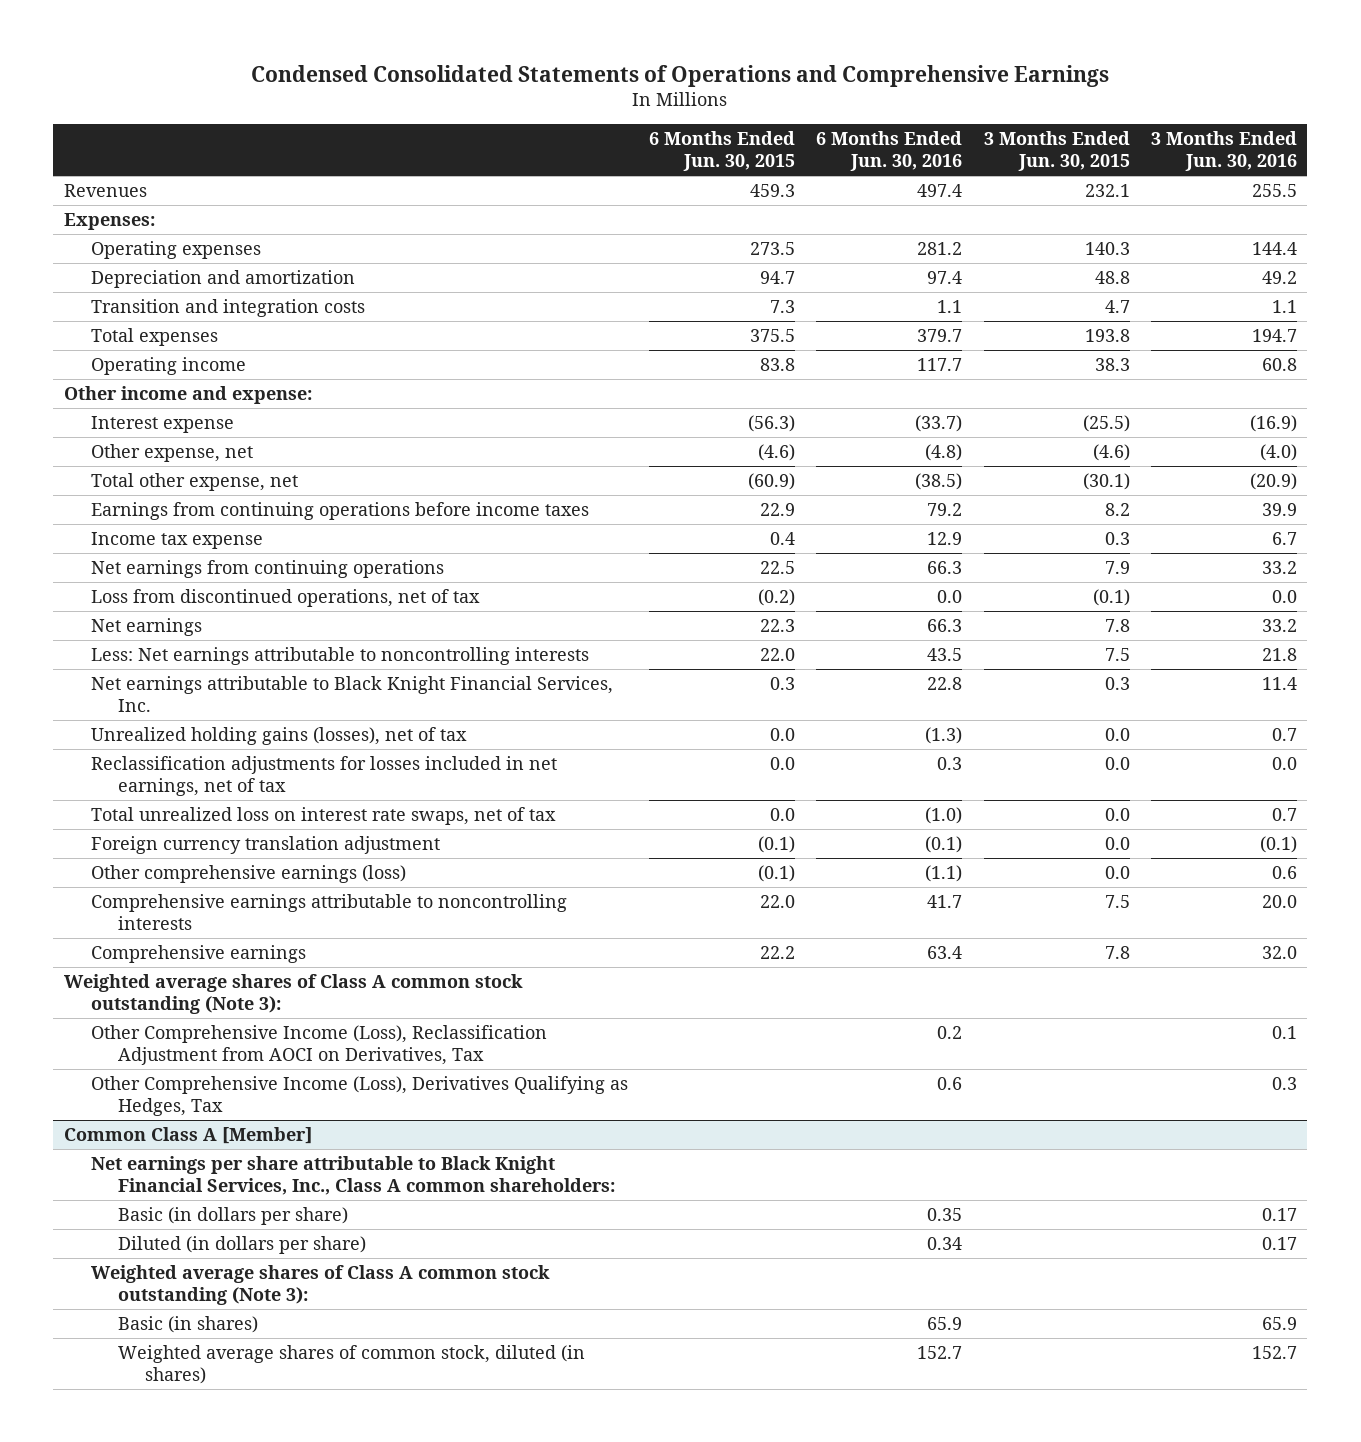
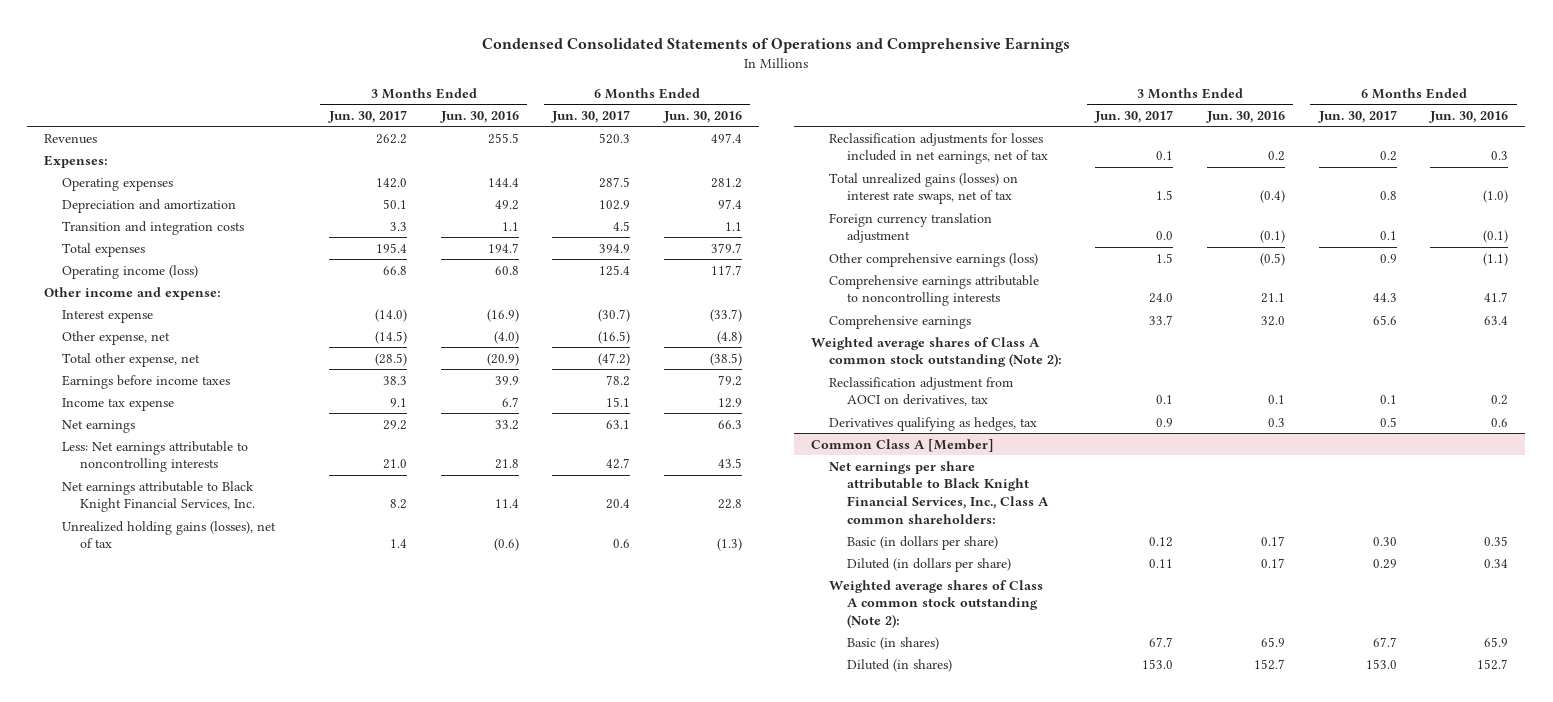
- | 6 Months Ended Jun. 30, 2015 | 6 Months Ended Jun. 30, 2016 | 3 Months Ended Jun. 30, 2015 | 3 Months Ended Jun. 30, 2016
+ | 3 Months Ended Jun. 30, 2017 | 3 Months Ended Jun. 30, 2016 | 6 Months Ended Jun. 30, 2017 | 6 Months Ended Jun. 30, 2016
- Operating income | 83.8 | 117.7 | 38.3 | 60.8
+ Operating income (loss) | 66.8 | 60.8 | 125.4 | 117.7
- Earnings from continuing operations before income taxes | 22.9 | 79.2 | 8.2 | 39.9
+ Earnings before income taxes | 38.3 | 39.9 | 78.2 | 79.2
- Net earnings from continuing operations | 22.5 | 66.3 | 7.9 | 33.2
- Loss from discontinued operations, net of tax | (0.2) | 0.0 | (0.1) | 0.0
- Unrealized holding gains (losses), net of tax | 0.0 | (1.3) | 0.0 | 0.7
- Reclassification adjustments for losses included in net earnings, net of tax | 0.0 | 0.3 | 0.0 | 0.0
- Total unrealized loss on interest rate swaps, net of tax | 0.0 | (1.0) | 0.0 | 0.7
+ Unrealized holding gains (losses), net of tax | 1.4 | (0.6) | 0.6 | (1.3)
+ Reclassification adjustments for losses included in net earnings, net of tax | 0.1 | 0.2 | 0.2 | 0.3
+ Total unrealized gains (losses) on interest rate swaps, net of tax | 1.5 | (0.4) | 0.8 | (1.0)
- Other comprehensive earnings (loss) | (0.1) | (1.1) | 0.0 | 0.6
- Comprehensive earnings attributable to noncontrolling interests | 22.0 | 41.7 | 7.5 | 20.0
+ Other comprehensive earnings (loss) | 1.5 | (0.5) | 0.9 | (1.1)
+ Comprehensive earnings attributable to noncontrolling interests | 24.0 | 21.1 | 44.3 | 41.7
- Weighted average shares of Class A common stock outstanding (Note 3):
- Other Comprehensive Income (Loss), Reclassification Adjustment from AOCI on Derivatives, Tax | | 0.2 | | 0.1
- Other Comprehensive Income (Loss), Derivatives Qualifying as Hedges, Tax | | 0.6 | | 0.3
+ Weighted average shares of Class A common stock outstanding (Note 2):
+ Reclassification adjustment from AOCI on derivatives, tax | 0.1 | 0.1 | 0.1 | 0.2
+ Derivatives qualifying as hedges, tax | 0.9 | 0.3 | 0.5 | 0.6
@ Common Class A [Member]
- Weighted average shares of Class A common stock outstanding (Note 3):
+ Weighted average shares of Class A common stock outstanding (Note 2):
- Weighted average shares of common stock, diluted (in shares) | | 152.7 | | 152.7
+ Diluted (in shares) | 153.0 | 152.7 | 153.0 | 152.7

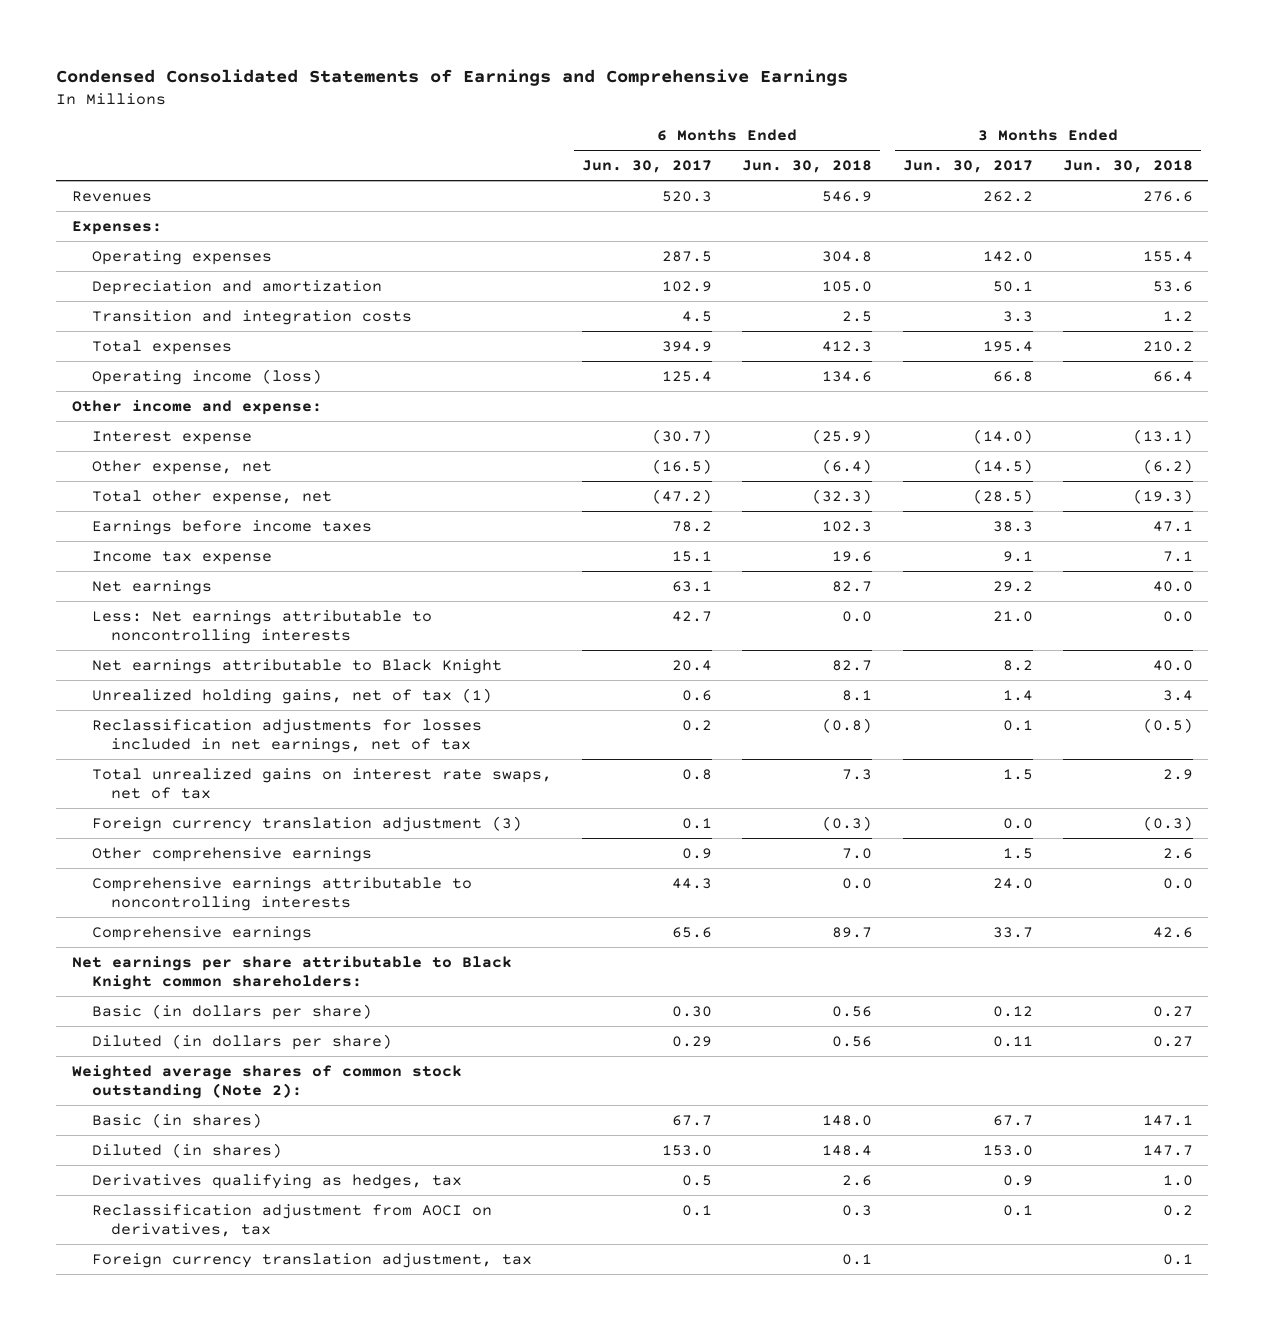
- Condensed Consolidated Statements of Operations and Comprehensive Earnings
+ Condensed Consolidated Statements of Earnings and Comprehensive Earnings
- | 3 Months Ended Jun. 30, 2017 | 3 Months Ended Jun. 30, 2016 | 6 Months Ended Jun. 30, 2017 | 6 Months Ended Jun. 30, 2016
+ | 6 Months Ended Jun. 30, 2017 | 6 Months Ended Jun. 30, 2018 | 3 Months Ended Jun. 30, 2017 | 3 Months Ended Jun. 30, 2018
- Net earnings attributable to Black Knight Financial Services, Inc. | 8.2 | 11.4 | 20.4 | 22.8
- Unrealized holding gains (losses), net of tax | 1.4 | (0.6) | 0.6 | (1.3)
+ Net earnings attributable to Black Knight | 20.4 | 82.7 | 8.2 | 40.0
+ Unrealized holding gains, net of tax (1) | 0.6 | 8.1 | 1.4 | 3.4
- Total unrealized gains (losses) on interest rate swaps, net of tax | 1.5 | (0.4) | 0.8 | (1.0)
- Foreign currency translation adjustment | 0.0 | (0.1) | 0.1 | (0.1)
- Other comprehensive earnings (loss) | 1.5 | (0.5) | 0.9 | (1.1)
+ Total unrealized gains on interest rate swaps, net of tax | 0.8 | 7.3 | 1.5 | 2.9
+ Foreign currency translation adjustment (3) | 0.1 | (0.3) | 0.0 | (0.3)
+ Other comprehensive earnings | 0.9 | 7.0 | 1.5 | 2.6
- Weighted average shares of Class A common stock outstanding (Note 2):
- Common Class A [Member]
- Net earnings per share attributable to Black Knight Financial Services, Inc., Class A common shareholders:
+ Net earnings per share attributable to Black Knight common shareholders:
- Weighted average shares of Class A common stock outstanding (Note 2):
+ Weighted average shares of common stock outstanding (Note 2):
moved down: Derivatives qualifying as hedges, tax | 0.5 | 2.6 | 0.9 | 1.0
moved down: Reclassification adjustment from AOCI on derivatives, tax | 0.1 | 0.3 | 0.1 | 0.2
+ Foreign currency translation adjustment, tax | | 0.1 | | 0.1

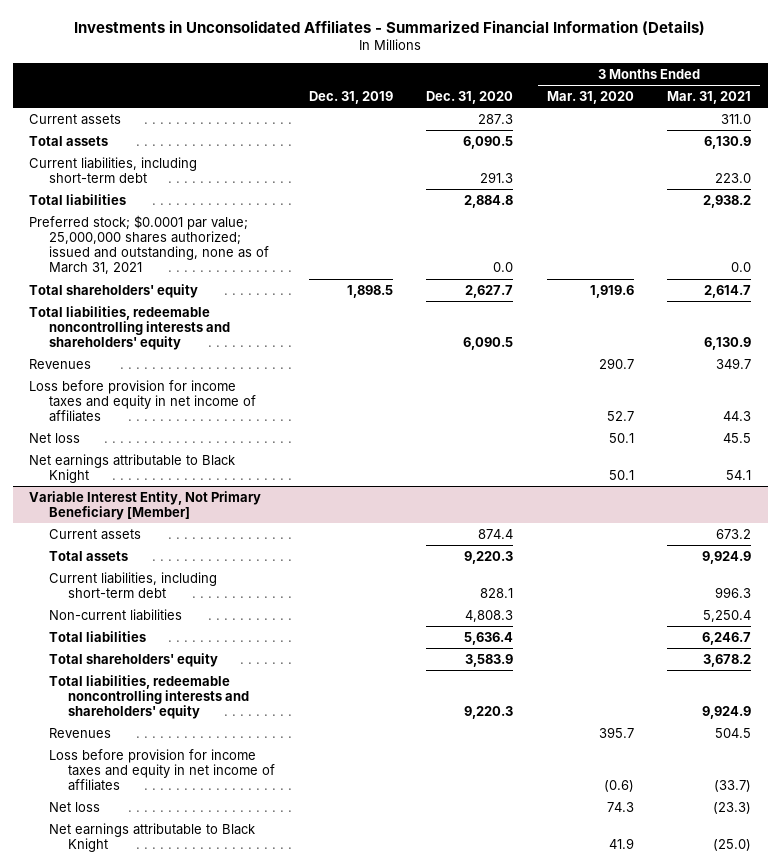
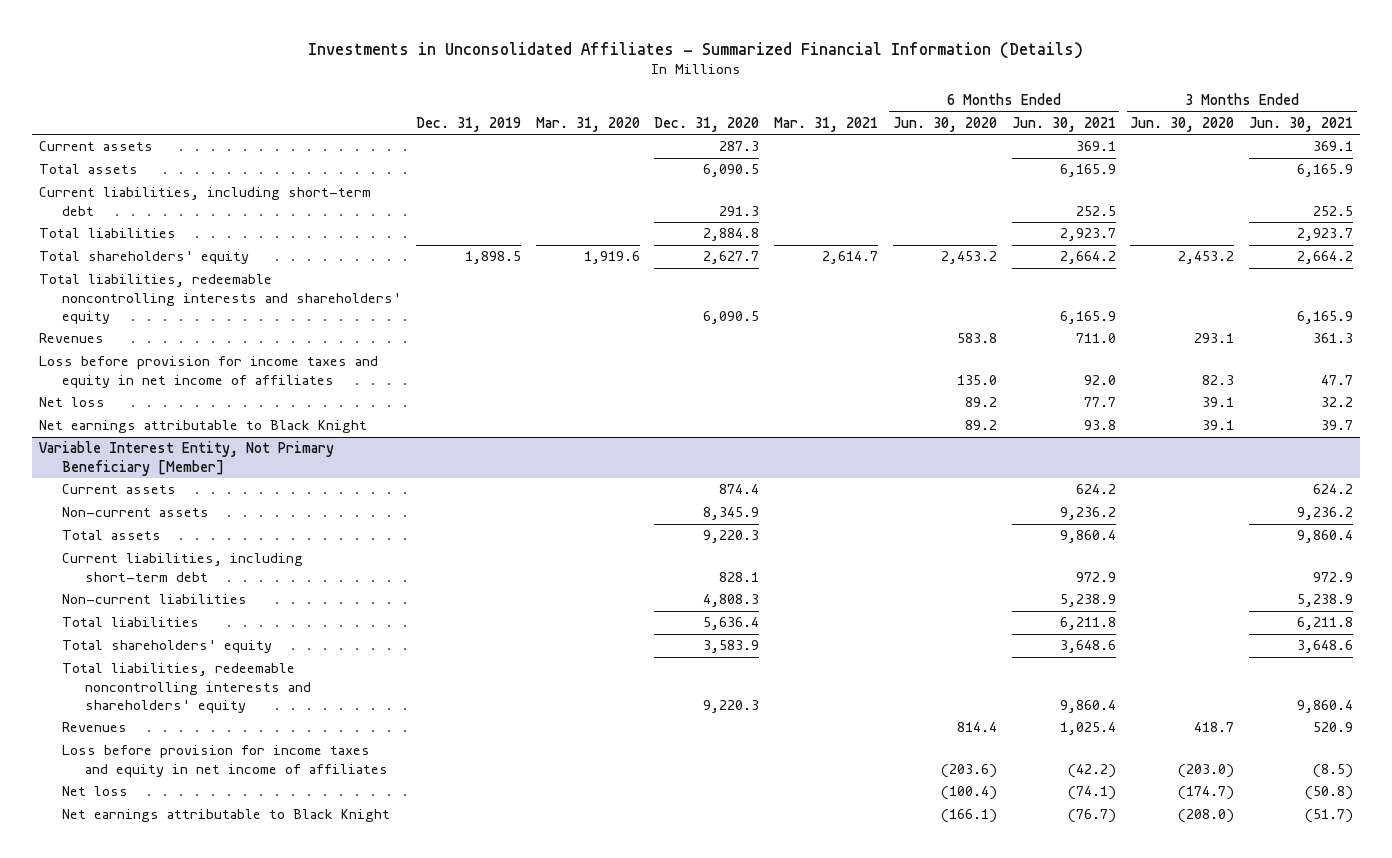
- | Dec. 31, 2019 | Dec. 31, 2020 | 3 Months Ended Mar. 31, 2020 | 3 Months Ended Mar. 31, 2021
+ | Dec. 31, 2019 | Mar. 31, 2020 | Dec. 31, 2020 | Mar. 31, 2021 | 6 Months Ended Jun. 30, 2020 | 6 Months Ended Jun. 30, 2021 | 3 Months Ended Jun. 30, 2020 | 3 Months Ended Jun. 30, 2021
- Preferred stock; $0.0001 par value; 25,000,000 shares authorized; issued and outstanding, none as of March 31, 2021 | | 0.0 | | 0.0
@ Variable Interest Entity, Not Primary Beneficiary [Member]
+ Non-current assets | | | 8,345.9 | | | 9,236.2 | | 9,236.2

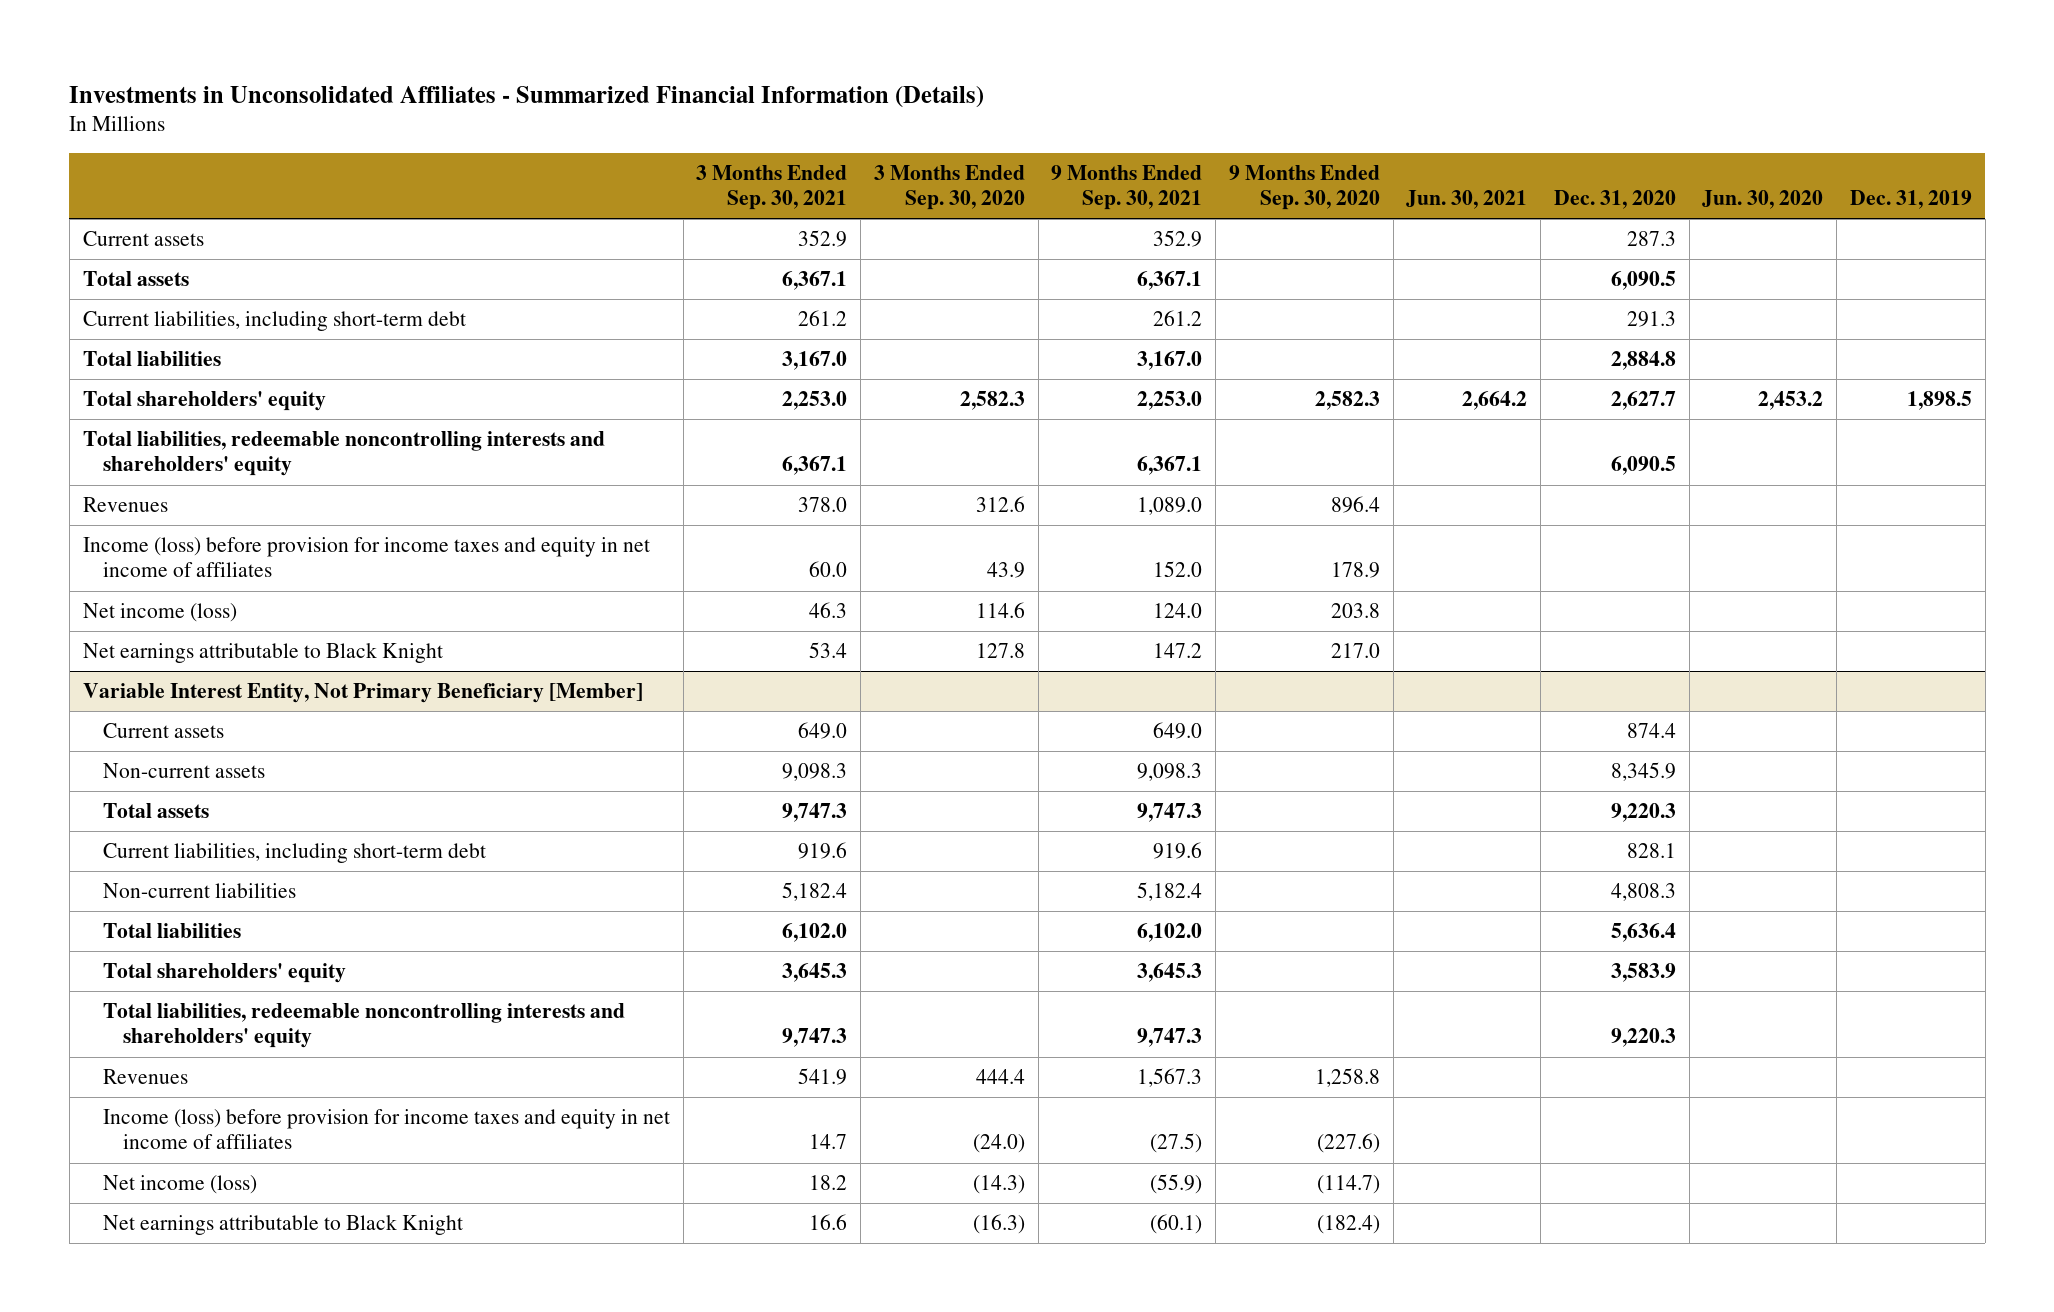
- | Dec. 31, 2019 | Mar. 31, 2020 | Dec. 31, 2020 | Mar. 31, 2021 | 6 Months Ended Jun. 30, 2020 | 6 Months Ended Jun. 30, 2021 | 3 Months Ended Jun. 30, 2020 | 3 Months Ended Jun. 30, 2021
+ | 3 Months Ended Sep. 30, 2021 | 3 Months Ended Sep. 30, 2020 | 9 Months Ended Sep. 30, 2021 | 9 Months Ended Sep. 30, 2020 | Jun. 30, 2021 | Dec. 31, 2020 | Jun. 30, 2020 | Dec. 31, 2019
- Loss before provision for income taxes and equity in net income of affiliates | | | | | 135.0 | 92.0 | 82.3 | 47.7
- Net loss | | | | | 89.2 | 77.7 | 39.1 | 32.2
+ Income (loss) before provision for income taxes and equity in net income of affiliates | 60.0 | 43.9 | 152.0 | 178.9 | | | |
+ Net income (loss) | 46.3 | 114.6 | 124.0 | 203.8 | | | |
@ Variable Interest Entity, Not Primary Beneficiary [Member]
- Loss before provision for income taxes and equity in net income of affiliates | | | | | (203.6) | (42.2) | (203.0) | (8.5)
- Net loss | | | | | (100.4) | (74.1) | (174.7) | (50.8)
+ Income (loss) before provision for income taxes and equity in net income of affiliates | 14.7 | (24.0) | (27.5) | (227.6) | | | |
+ Net income (loss) | 18.2 | (14.3) | (55.9) | (114.7) | | | |

